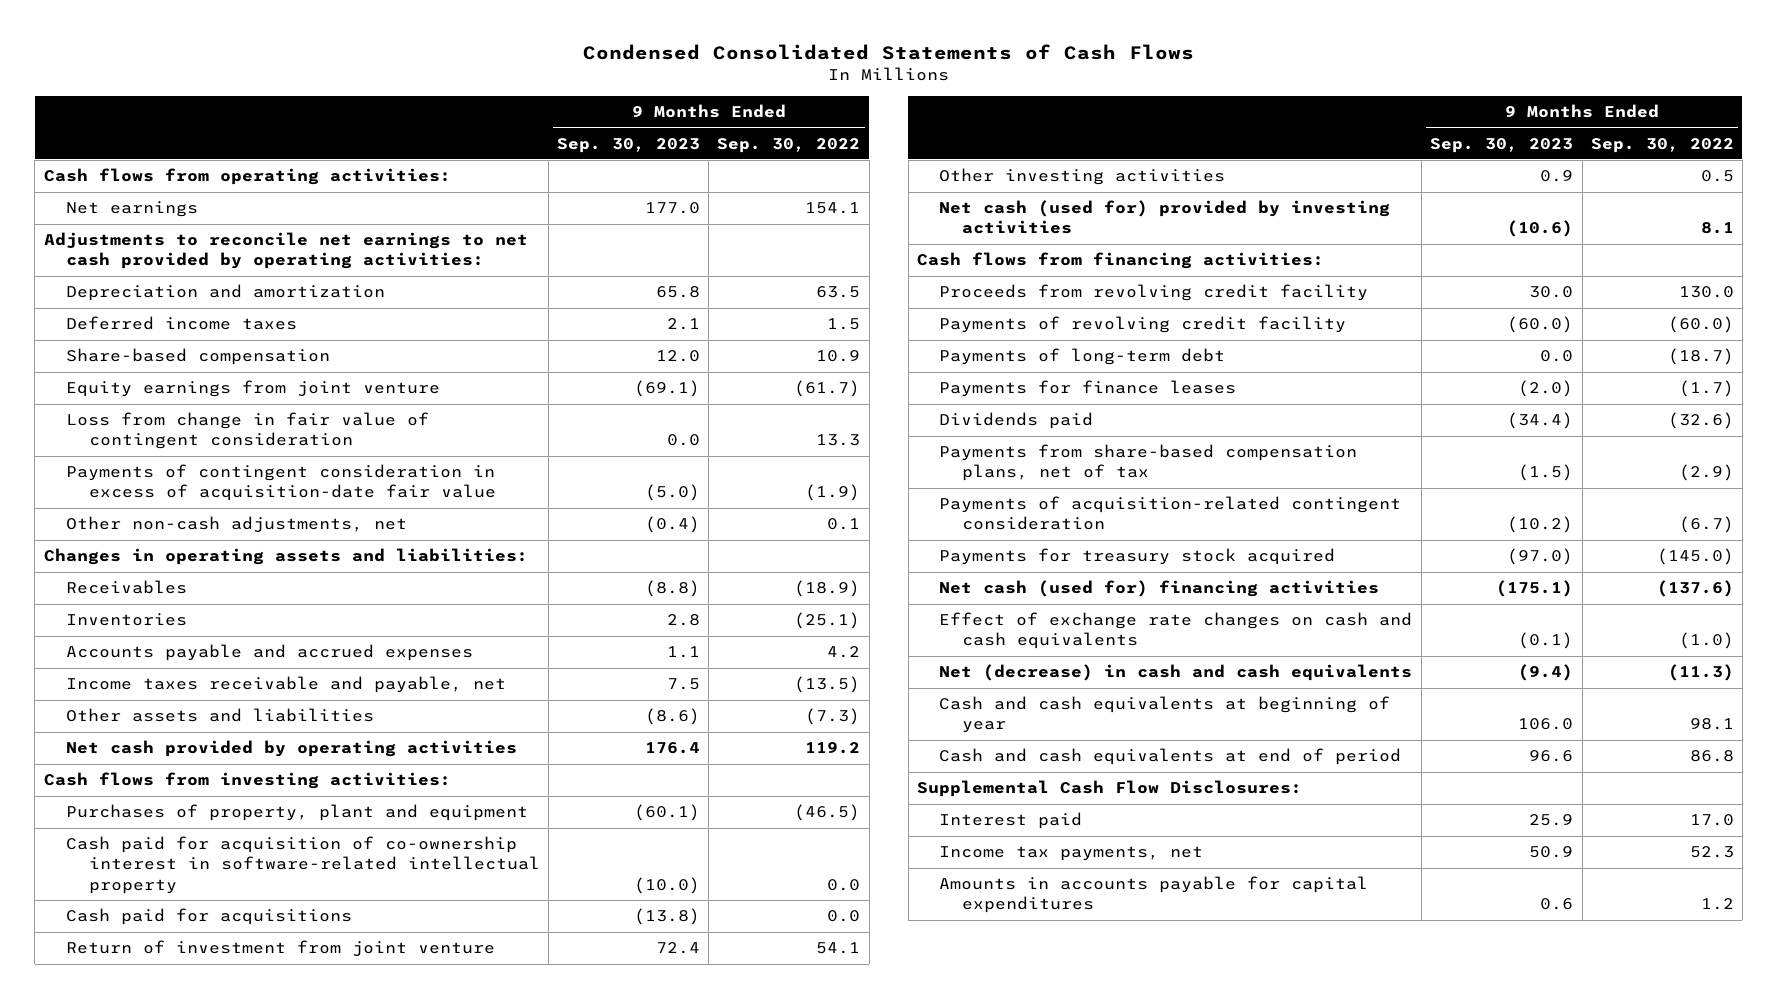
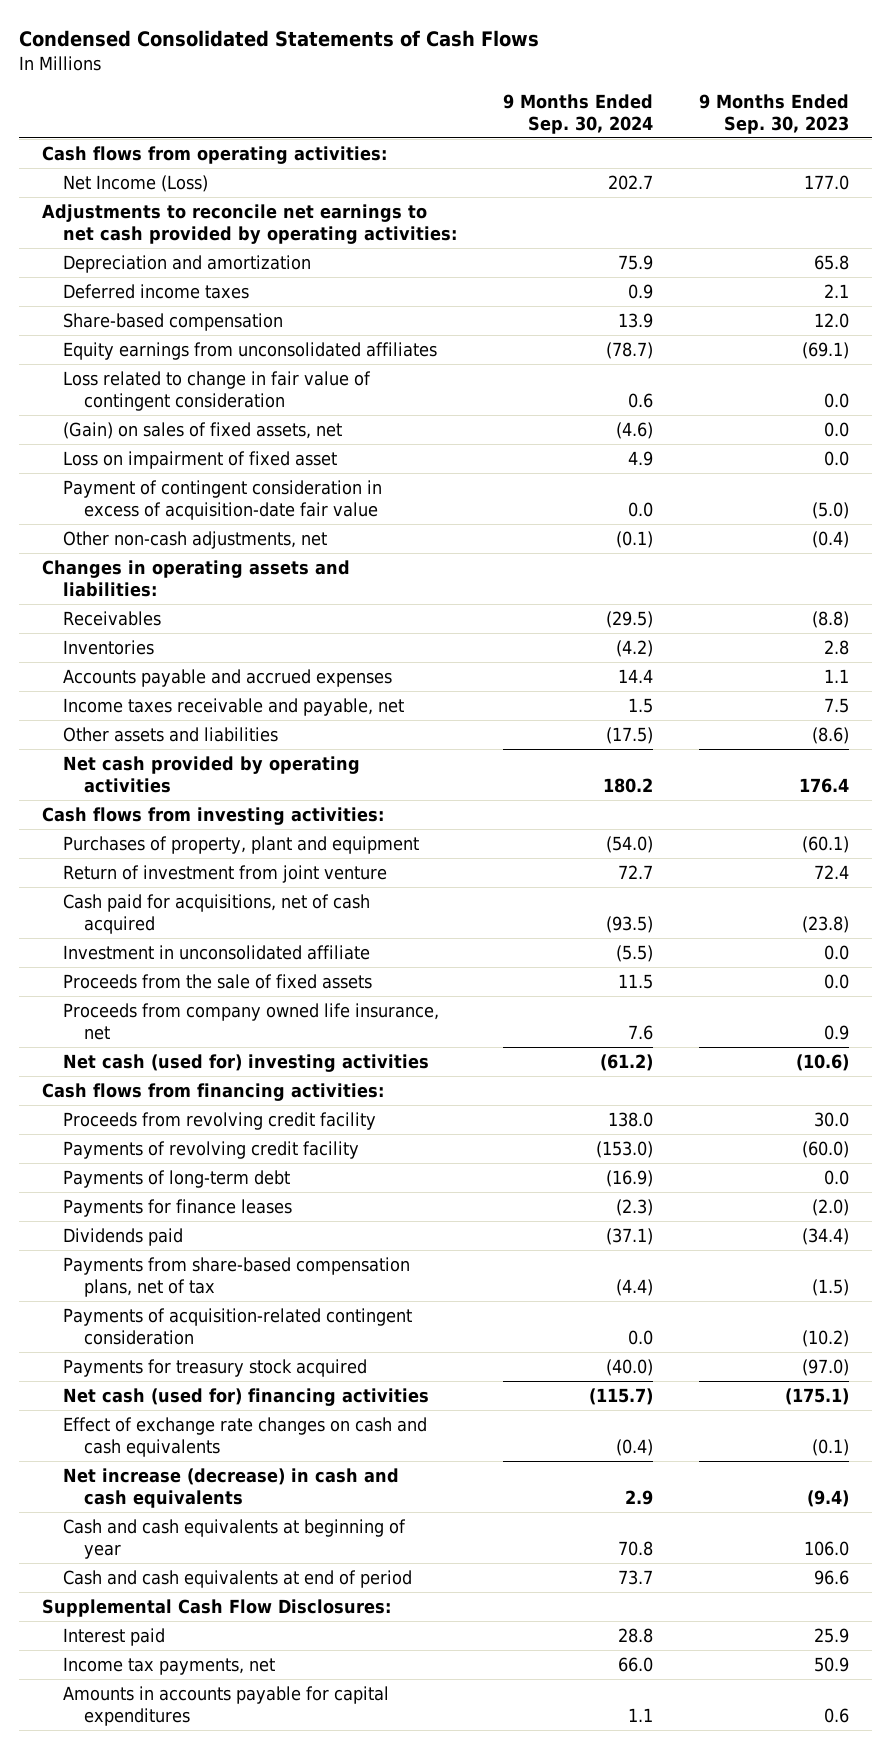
- | 9 Months Ended Sep. 30, 2023 | 9 Months Ended Sep. 30, 2022
+ | 9 Months Ended Sep. 30, 2024 | 9 Months Ended Sep. 30, 2023
- Net earnings | 177.0 | 154.1
+ Net Income (Loss) | 202.7 | 177.0
- Equity earnings from joint venture | (69.1) | (61.7)
- Loss from change in fair value of contingent consideration | 0.0 | 13.3
- Payments of contingent consideration in excess of acquisition-date fair value | (5.0) | (1.9)
+ Equity earnings from unconsolidated affiliates | (78.7) | (69.1)
+ Loss related to change in fair value of contingent consideration | 0.6 | 0.0
+ (Gain) on sales of fixed assets, net | (4.6) | 0.0
+ Loss on impairment of fixed asset | 4.9 | 0.0
+ Payment of contingent consideration in excess of acquisition-date fair value | 0.0 | (5.0)
- Cash paid for acquisition of co-ownership interest in software-related intellectual property | (10.0) | 0.0
- Cash paid for acquisitions | (13.8) | 0.0
- Other investing activities | 0.9 | 0.5
- Net cash (used for) provided by investing activities | (10.6) | 8.1
+ Cash paid for acquisitions, net of cash acquired | (93.5) | (23.8)
+ Investment in unconsolidated affiliate | (5.5) | 0.0
+ Proceeds from the sale of fixed assets | 11.5 | 0.0
+ Proceeds from company owned life insurance, net | 7.6 | 0.9
+ Net cash (used for) investing activities | (61.2) | (10.6)
- Net (decrease) in cash and cash equivalents | (9.4) | (11.3)
+ Net increase (decrease) in cash and cash equivalents | 2.9 | (9.4)

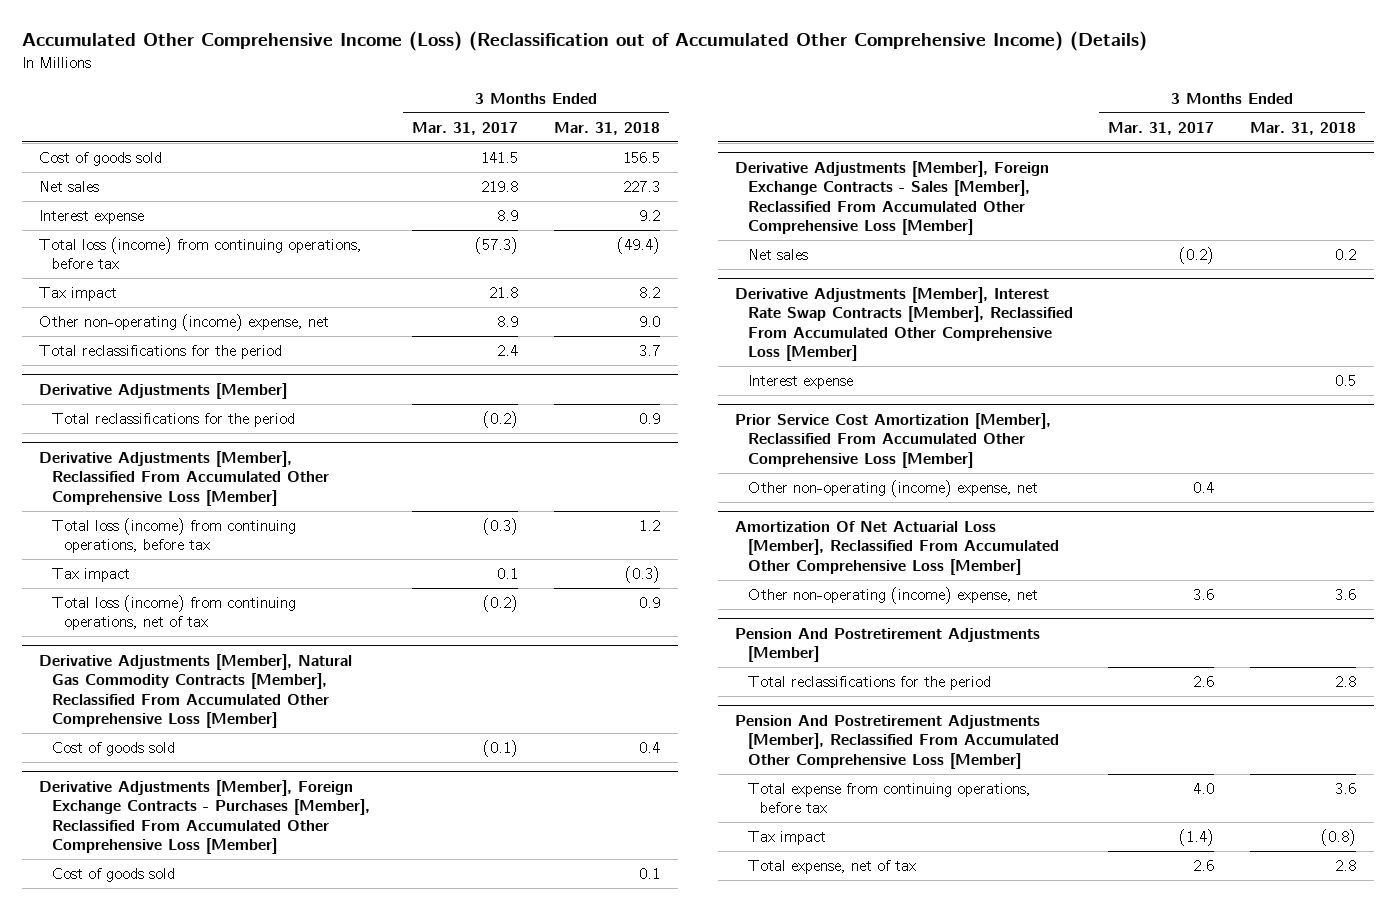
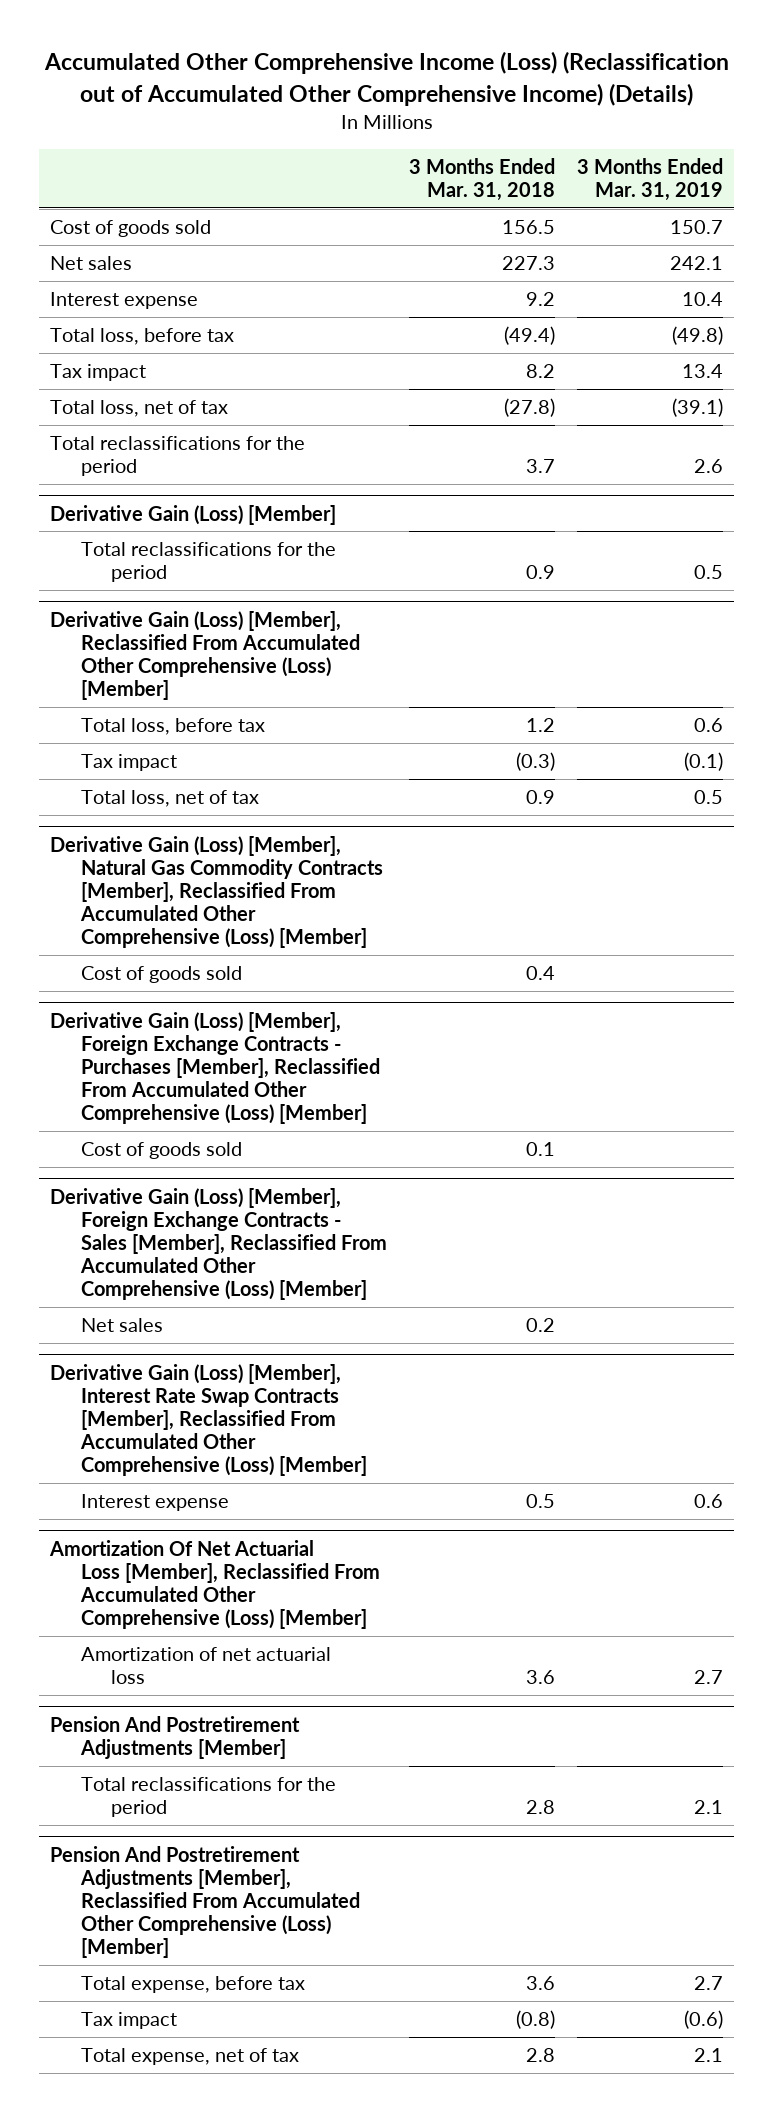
- | 3 Months Ended Mar. 31, 2017 | 3 Months Ended Mar. 31, 2018
+ | 3 Months Ended Mar. 31, 2018 | 3 Months Ended Mar. 31, 2019
- Total loss (income) from continuing operations, before tax | (57.3) | (49.4)
+ Total loss, before tax | (49.4) | (49.8)
- Other non-operating (income) expense, net | 8.9 | 9.0
+ Total loss, net of tax | (27.8) | (39.1)
- Derivative Adjustments [Member]
+ Derivative Gain (Loss) [Member]
- Derivative Adjustments [Member], Reclassified From Accumulated Other Comprehensive Loss [Member]
- Total loss (income) from continuing operations, before tax | (0.3) | 1.2
+ Derivative Gain (Loss) [Member], Reclassified From Accumulated Other Comprehensive (Loss) [Member]
+ Total loss, before tax | 1.2 | 0.6
- Total loss (income) from continuing operations, net of tax | (0.2) | 0.9
- Derivative Adjustments [Member], Natural Gas Commodity Contracts [Member], Reclassified From Accumulated Other Comprehensive Loss [Member]
+ Total loss, net of tax | 0.9 | 0.5
+ Derivative Gain (Loss) [Member], Natural Gas Commodity Contracts [Member], Reclassified From Accumulated Other Comprehensive (Loss) [Member]
- Derivative Adjustments [Member], Foreign Exchange Contracts - Purchases [Member], Reclassified From Accumulated Other Comprehensive Loss [Member]
+ Derivative Gain (Loss) [Member], Foreign Exchange Contracts - Purchases [Member], Reclassified From Accumulated Other Comprehensive (Loss) [Member]
- Derivative Adjustments [Member], Foreign Exchange Contracts - Sales [Member], Reclassified From Accumulated Other Comprehensive Loss [Member]
+ Derivative Gain (Loss) [Member], Foreign Exchange Contracts - Sales [Member], Reclassified From Accumulated Other Comprehensive (Loss) [Member]
- Derivative Adjustments [Member], Interest Rate Swap Contracts [Member], Reclassified From Accumulated Other Comprehensive Loss [Member]
+ Derivative Gain (Loss) [Member], Interest Rate Swap Contracts [Member], Reclassified From Accumulated Other Comprehensive (Loss) [Member]
- Prior Service Cost Amortization [Member], Reclassified From Accumulated Other Comprehensive Loss [Member]
- Other non-operating (income) expense, net | 0.4 |
- Amortization Of Net Actuarial Loss [Member], Reclassified From Accumulated Other Comprehensive Loss [Member]
- Other non-operating (income) expense, net | 3.6 | 3.6
+ Amortization Of Net Actuarial Loss [Member], Reclassified From Accumulated Other Comprehensive (Loss) [Member]
+ Amortization of net actuarial loss | 3.6 | 2.7
- Pension And Postretirement Adjustments [Member], Reclassified From Accumulated Other Comprehensive Loss [Member]
- Total expense from continuing operations, before tax | 4.0 | 3.6
+ Pension And Postretirement Adjustments [Member], Reclassified From Accumulated Other Comprehensive (Loss) [Member]
+ Total expense, before tax | 3.6 | 2.7

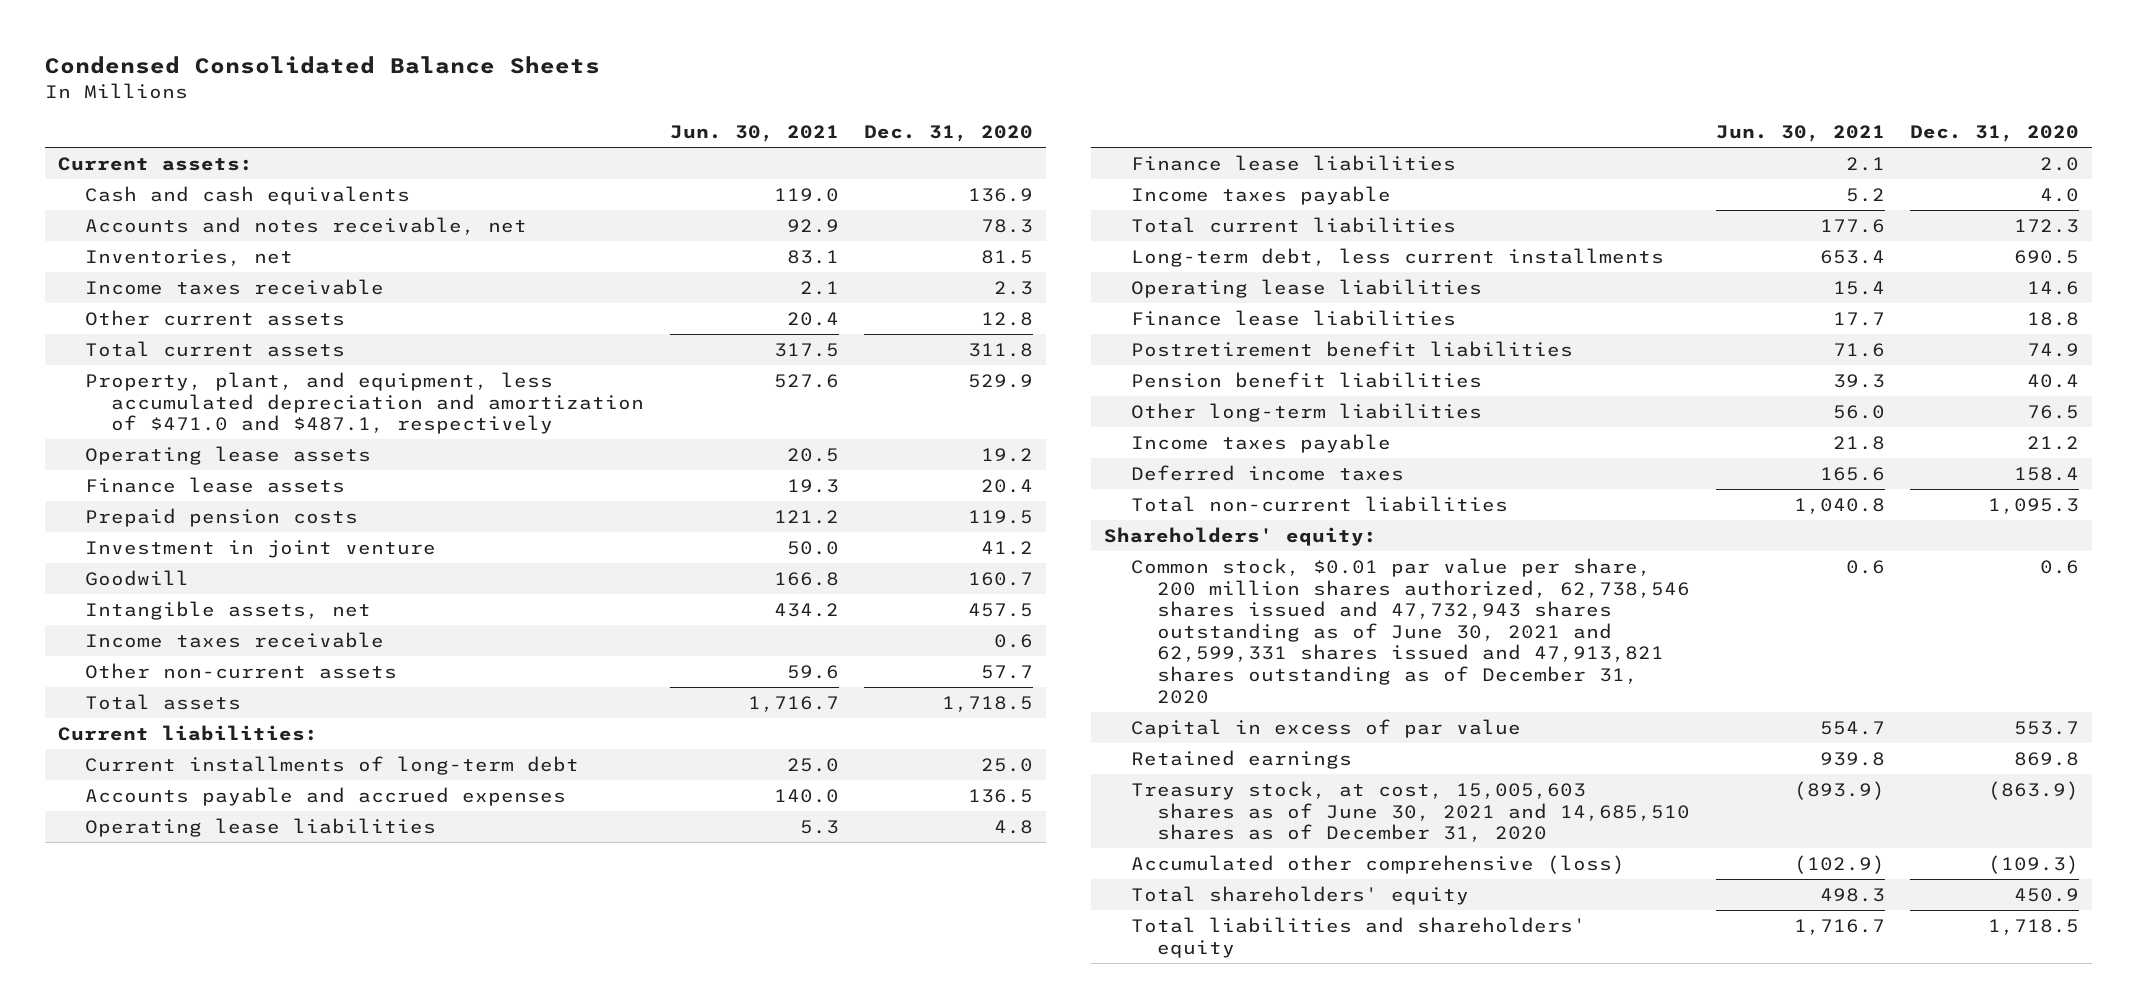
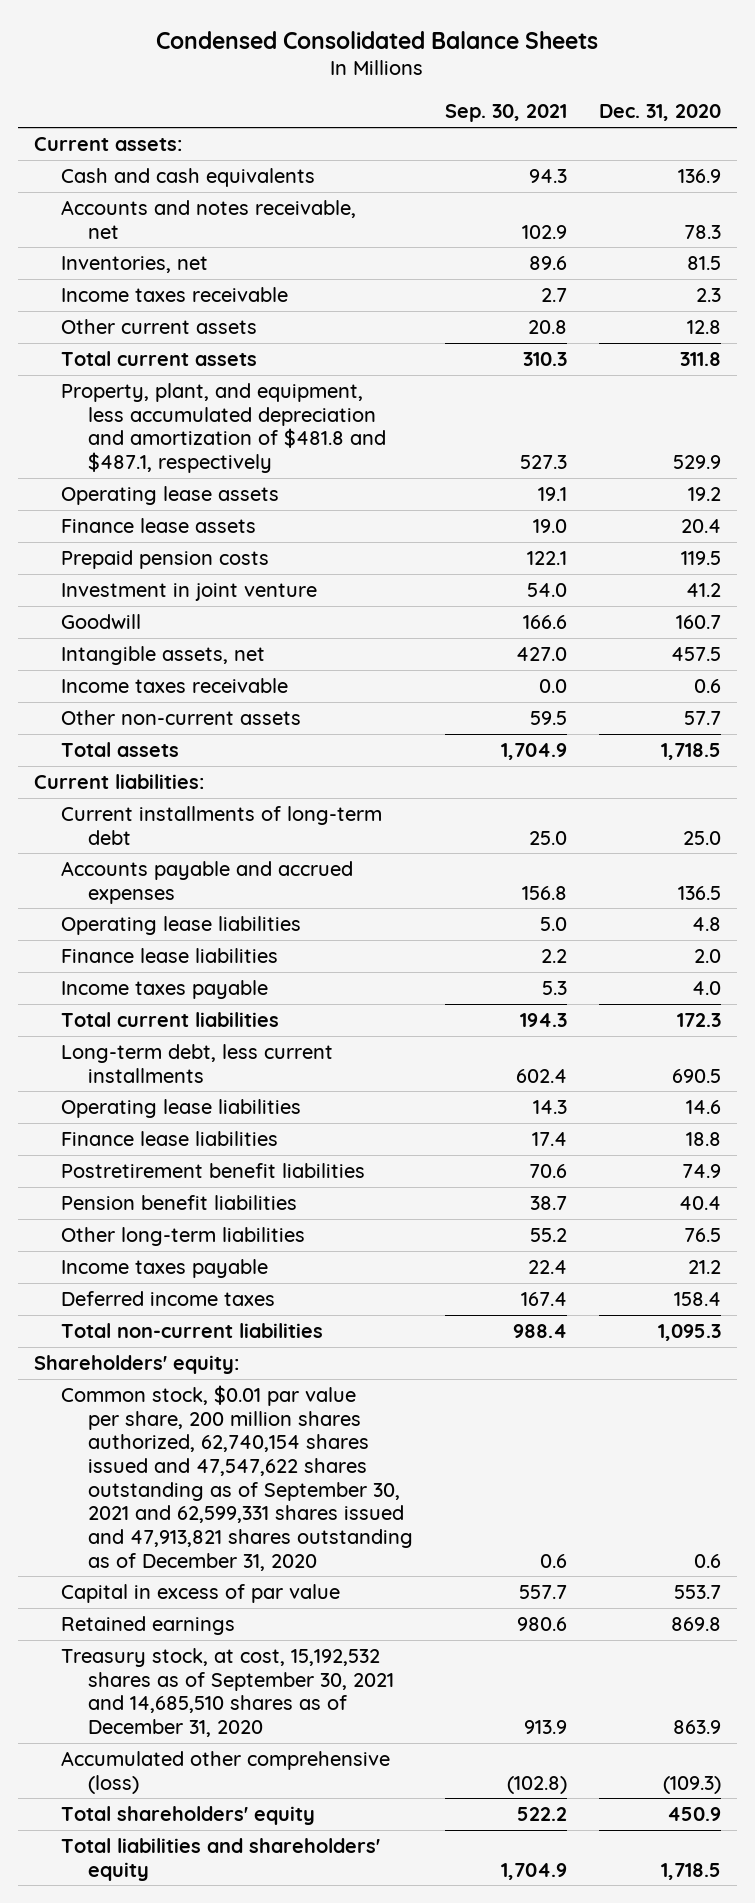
- | Jun. 30, 2021 | Dec. 31, 2020
+ | Sep. 30, 2021 | Dec. 31, 2020
- Property, plant, and equipment, less accumulated depreciation and amortization of $471.0 and $487.1, respectively | 527.6 | 529.9
+ Property, plant, and equipment, less accumulated depreciation and amortization of $481.8 and $487.1, respectively | 527.3 | 529.9
- Common stock, $0.01 par value per share, 200 million shares authorized, 62,738,546 shares issued and 47,732,943 shares outstanding as of June 30, 2021 and 62,599,331 shares issued and 47,913,821 shares outstanding as of December 31, 2020 | 0.6 | 0.6
+ Common stock, $0.01 par value per share, 200 million shares authorized, 62,740,154 shares issued and 47,547,622 shares outstanding as of September 30, 2021 and 62,599,331 shares issued and 47,913,821 shares outstanding as of December 31, 2020 | 0.6 | 0.6
- Treasury stock, at cost, 15,005,603 shares as of June 30, 2021 and 14,685,510 shares as of December 31, 2020 | (893.9) | (863.9)
+ Treasury stock, at cost, 15,192,532 shares as of September 30, 2021 and 14,685,510 shares as of December 31, 2020 | 913.9 | 863.9

